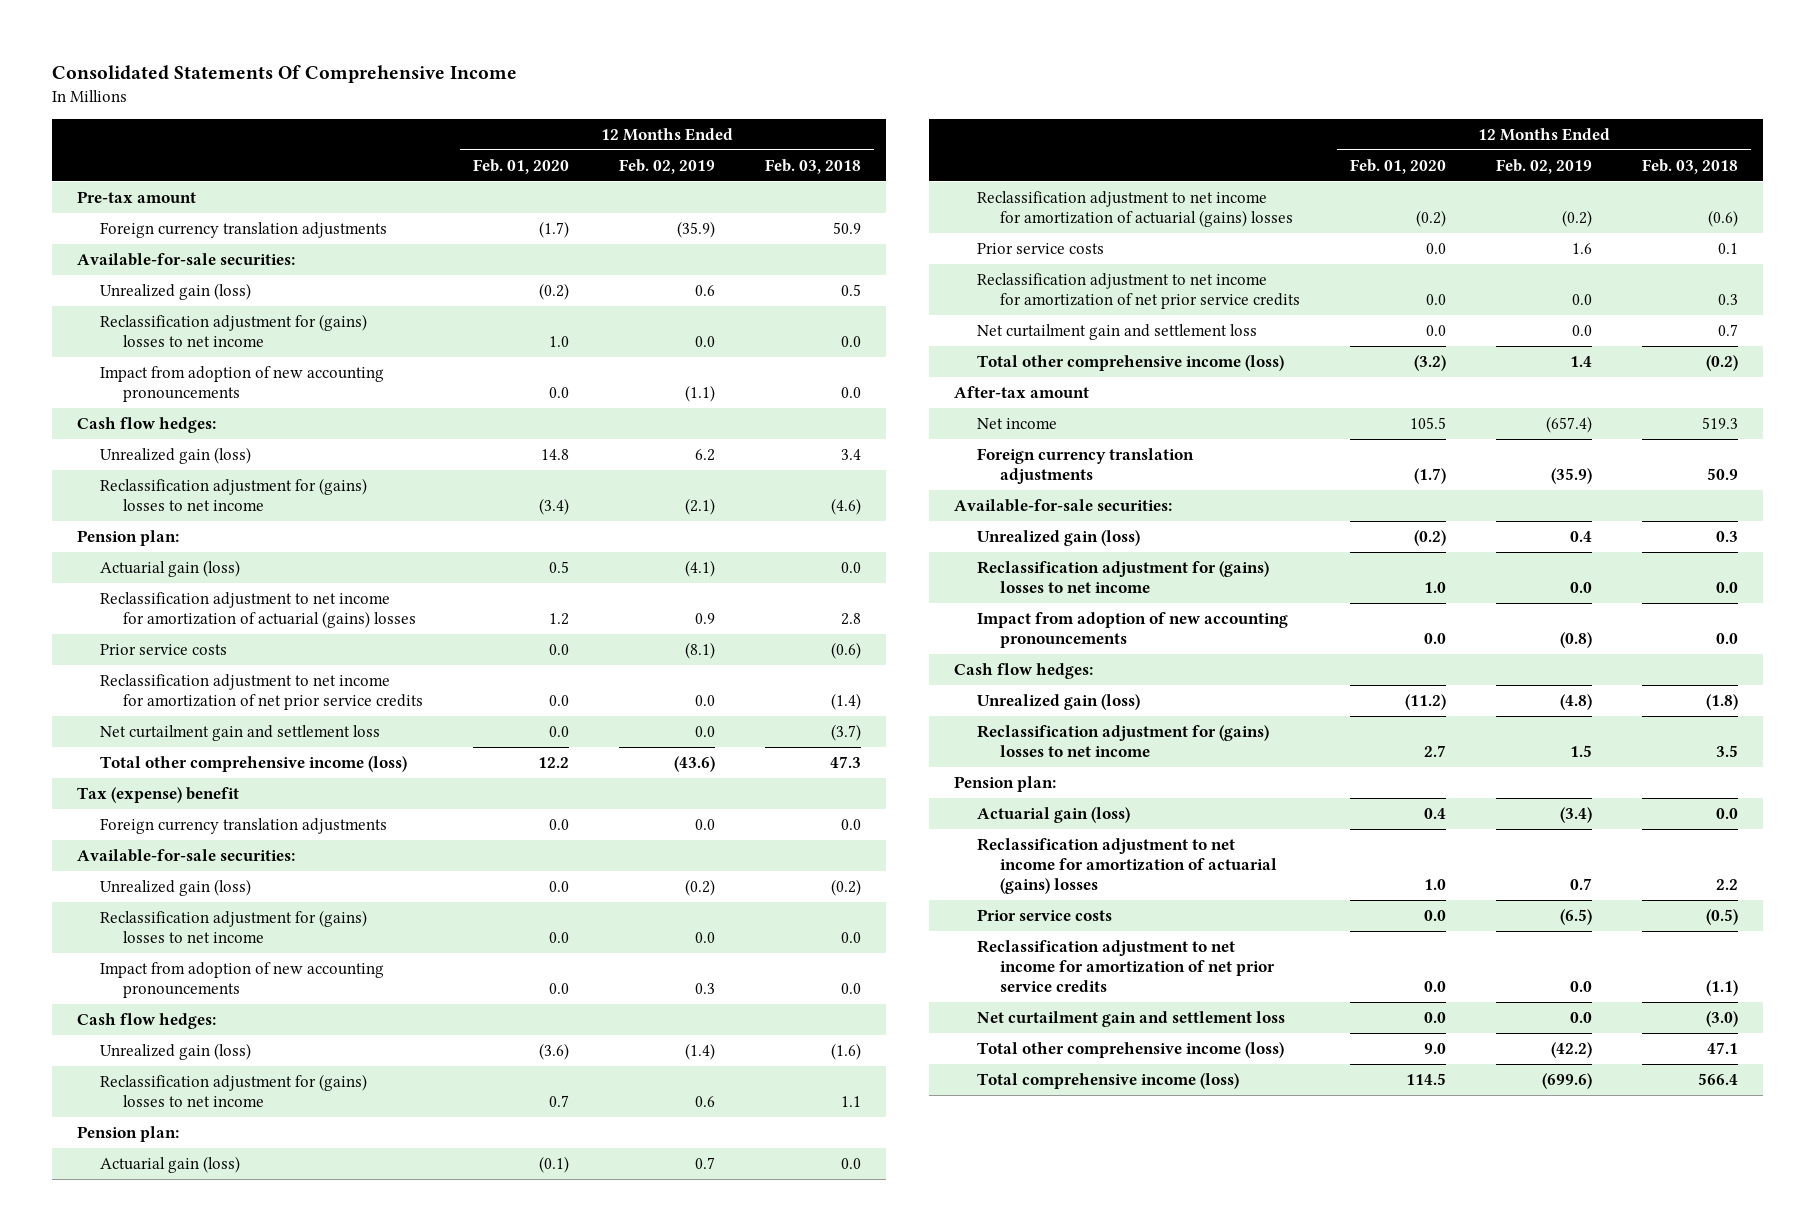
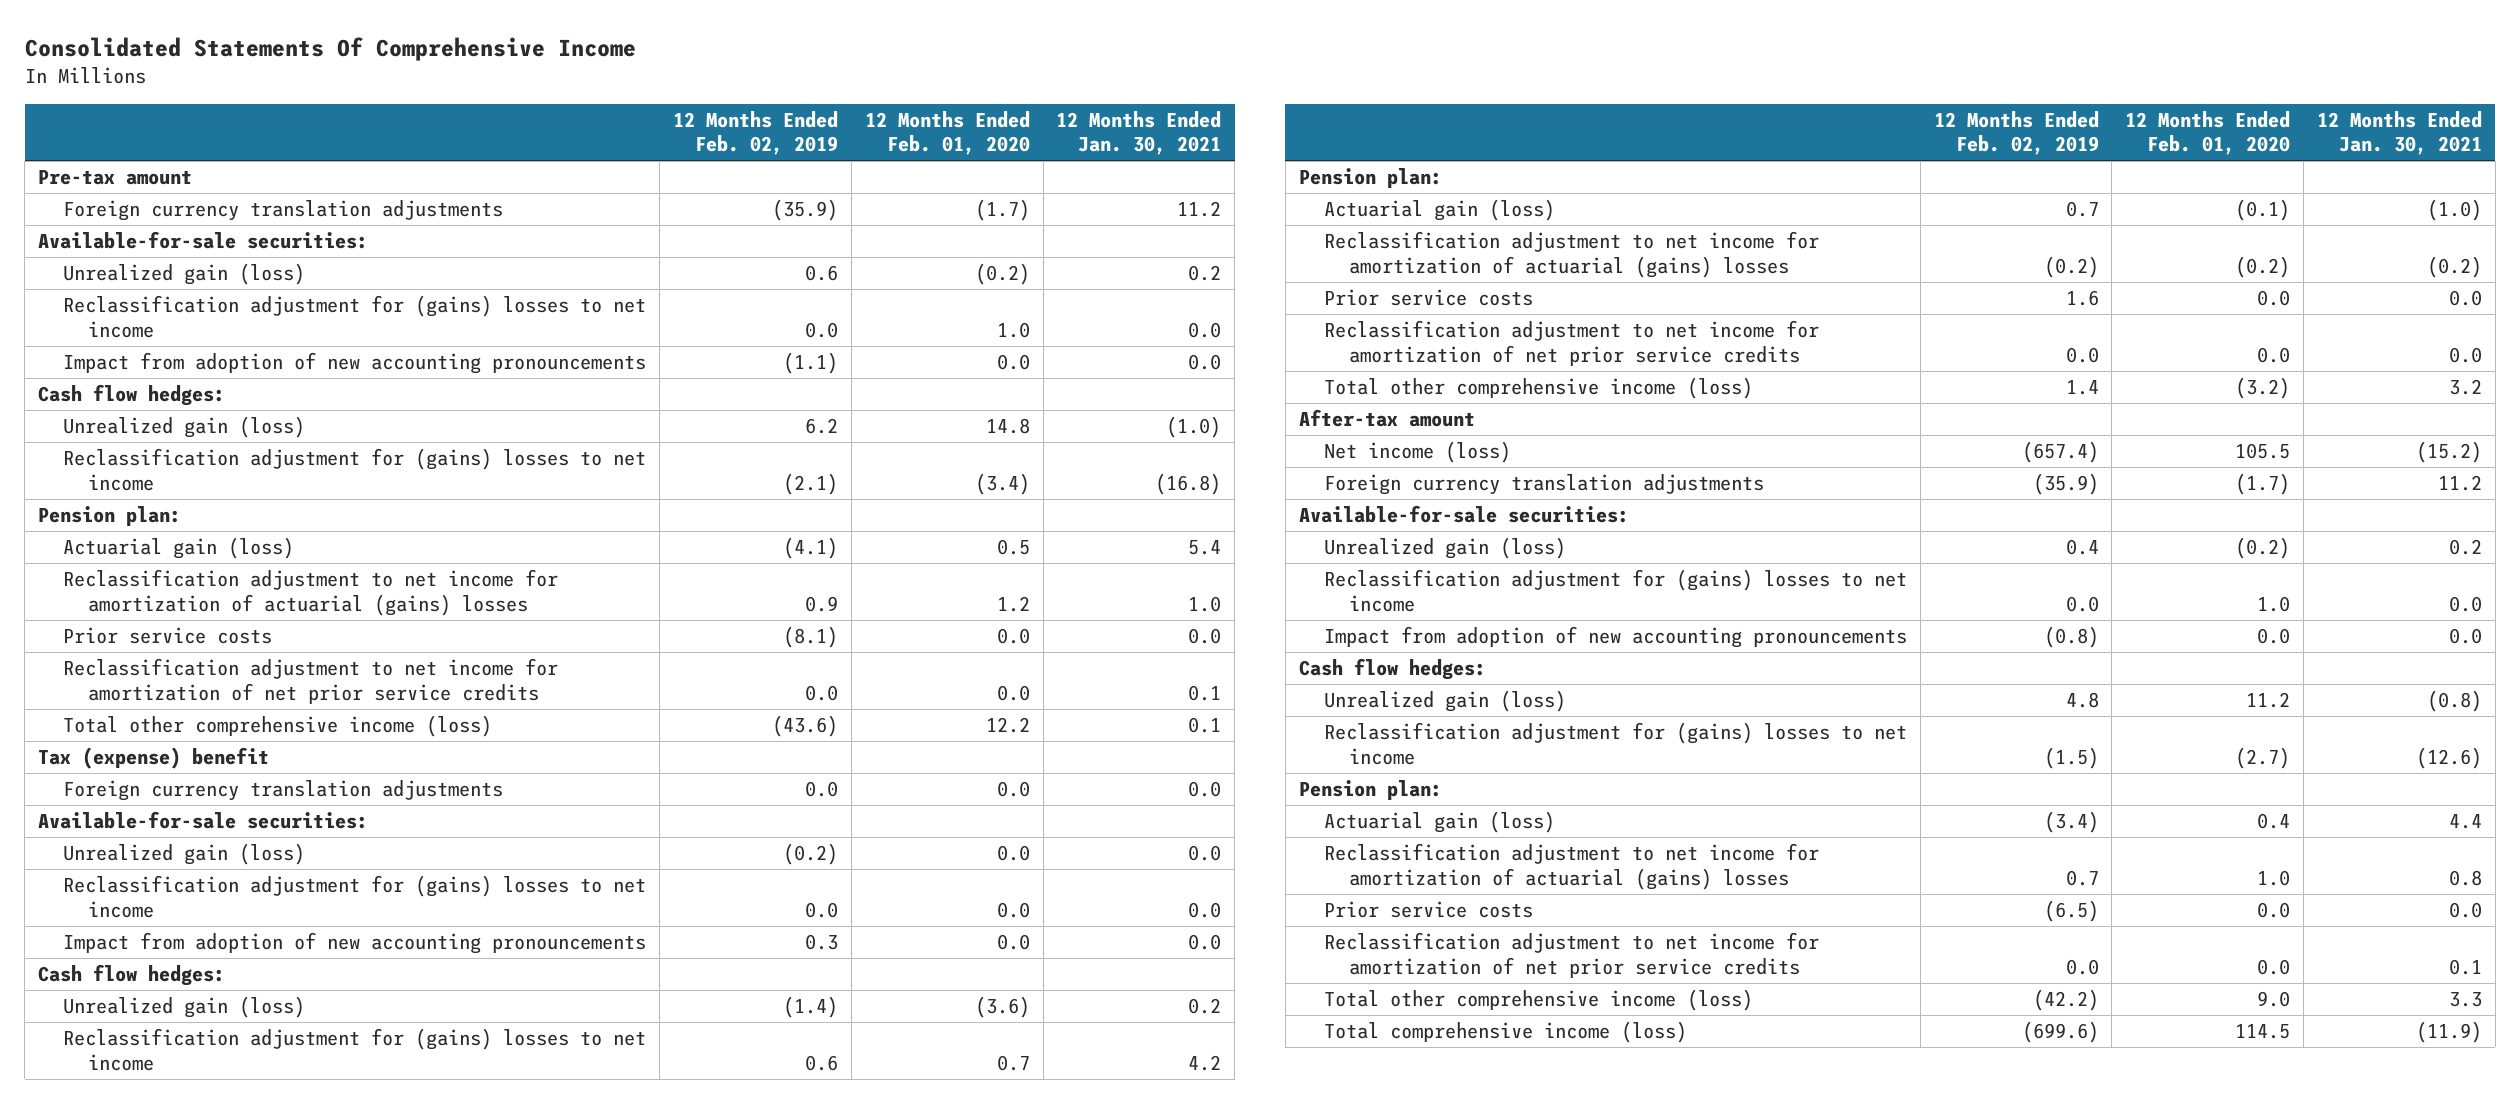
- | 12 Months Ended Feb. 01, 2020 | 12 Months Ended Feb. 02, 2019 | 12 Months Ended Feb. 03, 2018
+ | 12 Months Ended Feb. 02, 2019 | 12 Months Ended Feb. 01, 2020 | 12 Months Ended Jan. 30, 2021
- Net curtailment gain and settlement loss | 0.0 | 0.0 | (3.7)
- Net curtailment gain and settlement loss | 0.0 | 0.0 | 0.7
- Net income | 105.5 | (657.4) | 519.3
+ Net income (loss) | (657.4) | 105.5 | (15.2)
- Unrealized gain (loss) | (11.2) | (4.8) | (1.8)
- Reclassification adjustment for (gains) losses to net income | 2.7 | 1.5 | 3.5
+ Unrealized gain (loss) | 4.8 | 11.2 | (0.8)
+ Reclassification adjustment for (gains) losses to net income | (1.5) | (2.7) | (12.6)
- Net curtailment gain and settlement loss | 0.0 | 0.0 | (3.0)

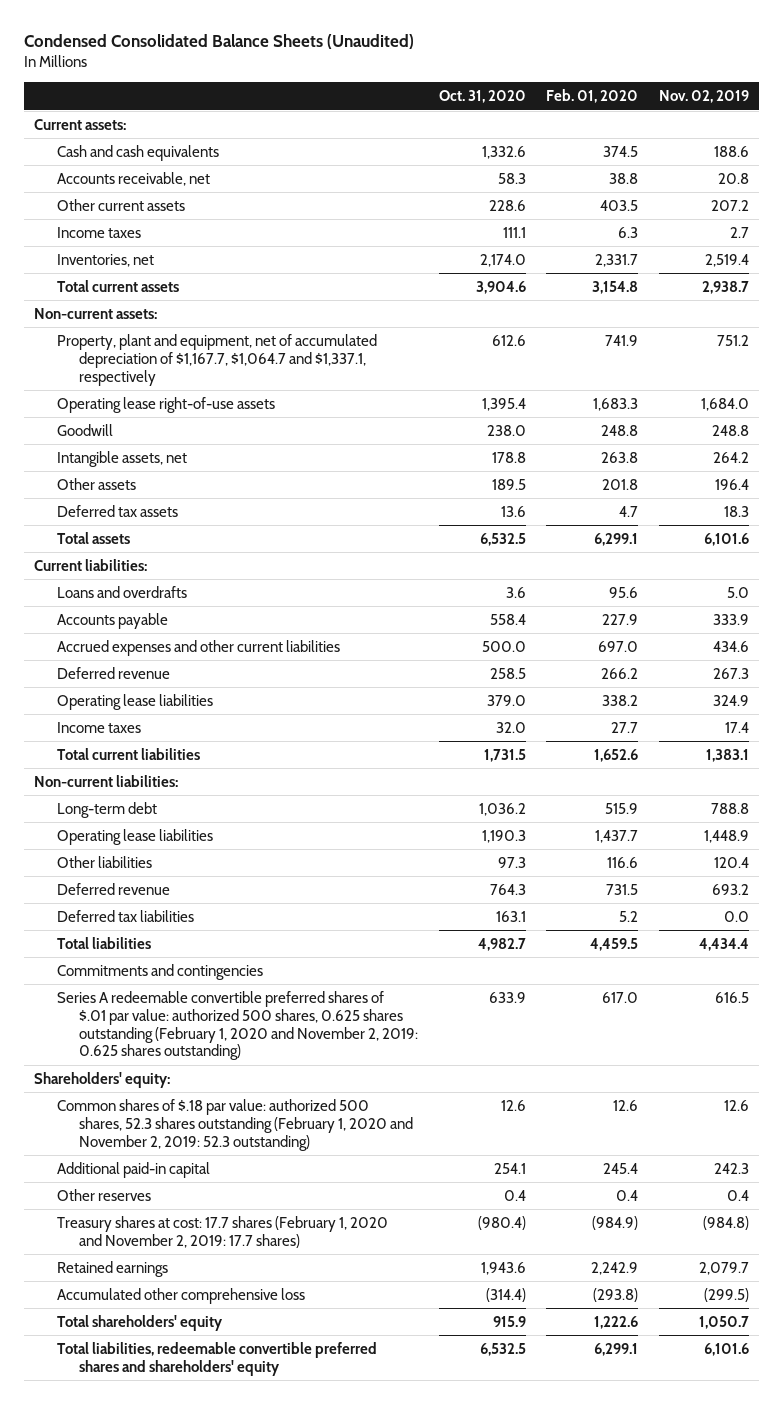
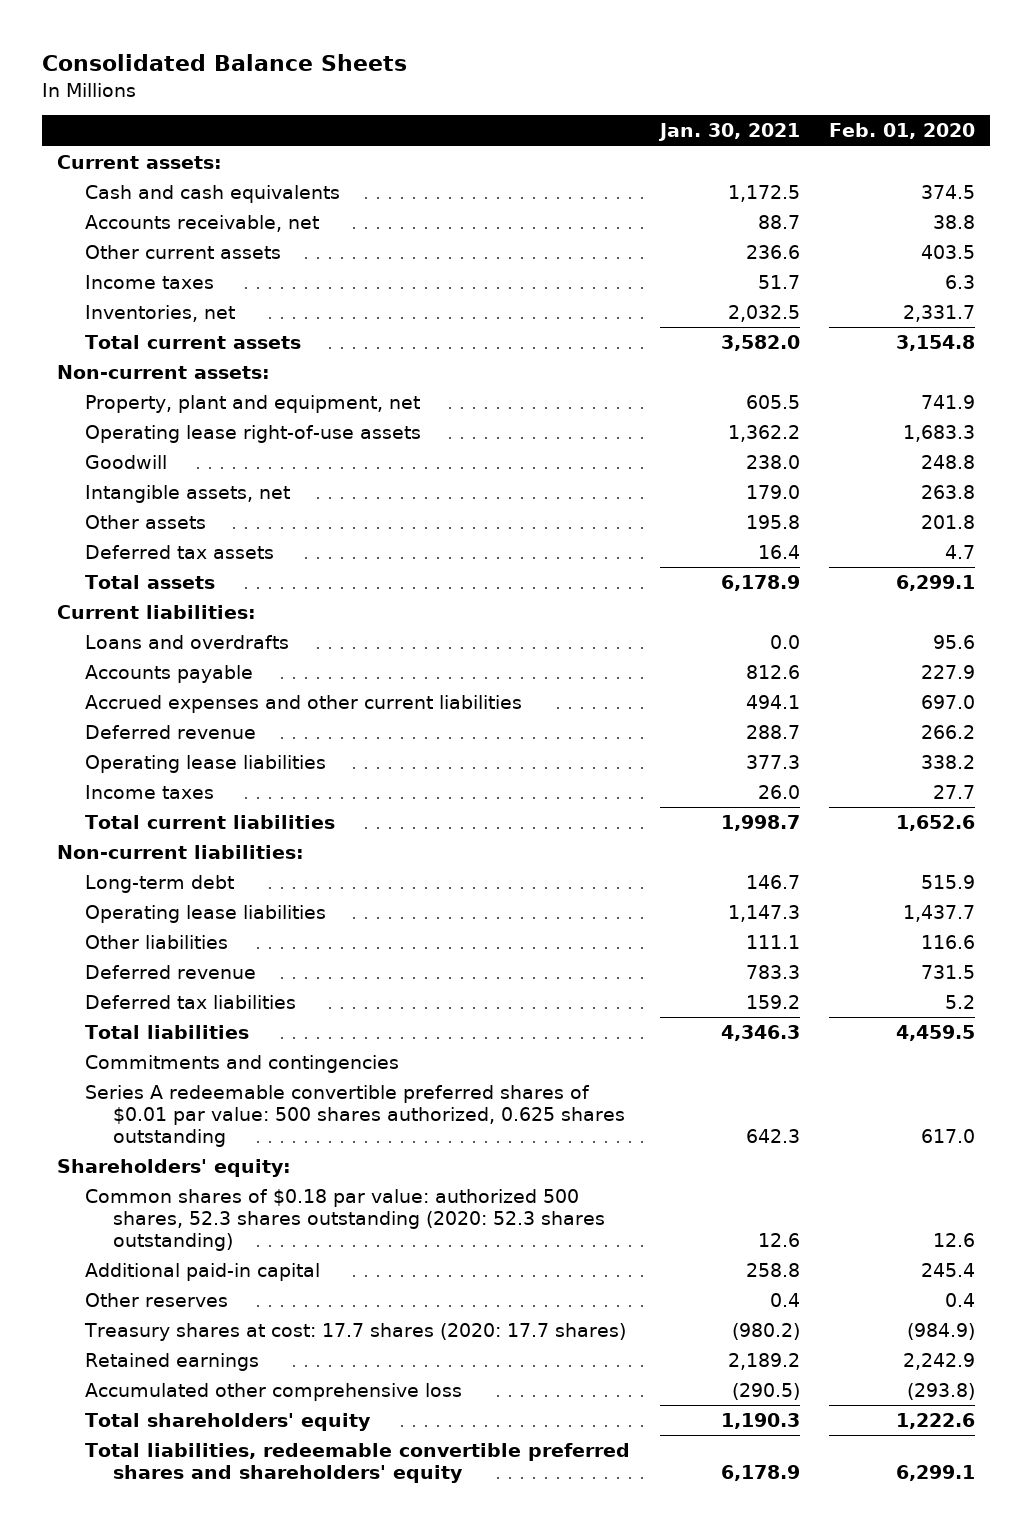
- Condensed Consolidated Balance Sheets (Unaudited)
+ Consolidated Balance Sheets
- | Oct. 31, 2020 | Feb. 01, 2020 | Nov. 02, 2019
+ | Jan. 30, 2021 | Feb. 01, 2020
- Property, plant and equipment, net of accumulated depreciation of $1,167.7, $1,064.7 and $1,337.1, respectively | 612.6 | 741.9 | 751.2
+ Property, plant and equipment, net | 605.5 | 741.9
- Series A redeemable convertible preferred shares of $.01 par value: authorized 500 shares, 0.625 shares outstanding (February 1, 2020 and November 2, 2019: 0.625 shares outstanding) | 633.9 | 617.0 | 616.5
+ Series A redeemable convertible preferred shares of $0.01 par value: 500 shares authorized, 0.625 shares outstanding | 642.3 | 617.0
- Common shares of $.18 par value: authorized 500 shares, 52.3 shares outstanding (February 1, 2020 and November 2, 2019: 52.3 outstanding) | 12.6 | 12.6 | 12.6
+ Common shares of $0.18 par value: authorized 500 shares, 52.3 shares outstanding (2020: 52.3 shares outstanding) | 12.6 | 12.6
- Treasury shares at cost: 17.7 shares (February 1, 2020 and November 2, 2019: 17.7 shares) | (980.4) | (984.9) | (984.8)
+ Treasury shares at cost: 17.7 shares (2020: 17.7 shares) | (980.2) | (984.9)

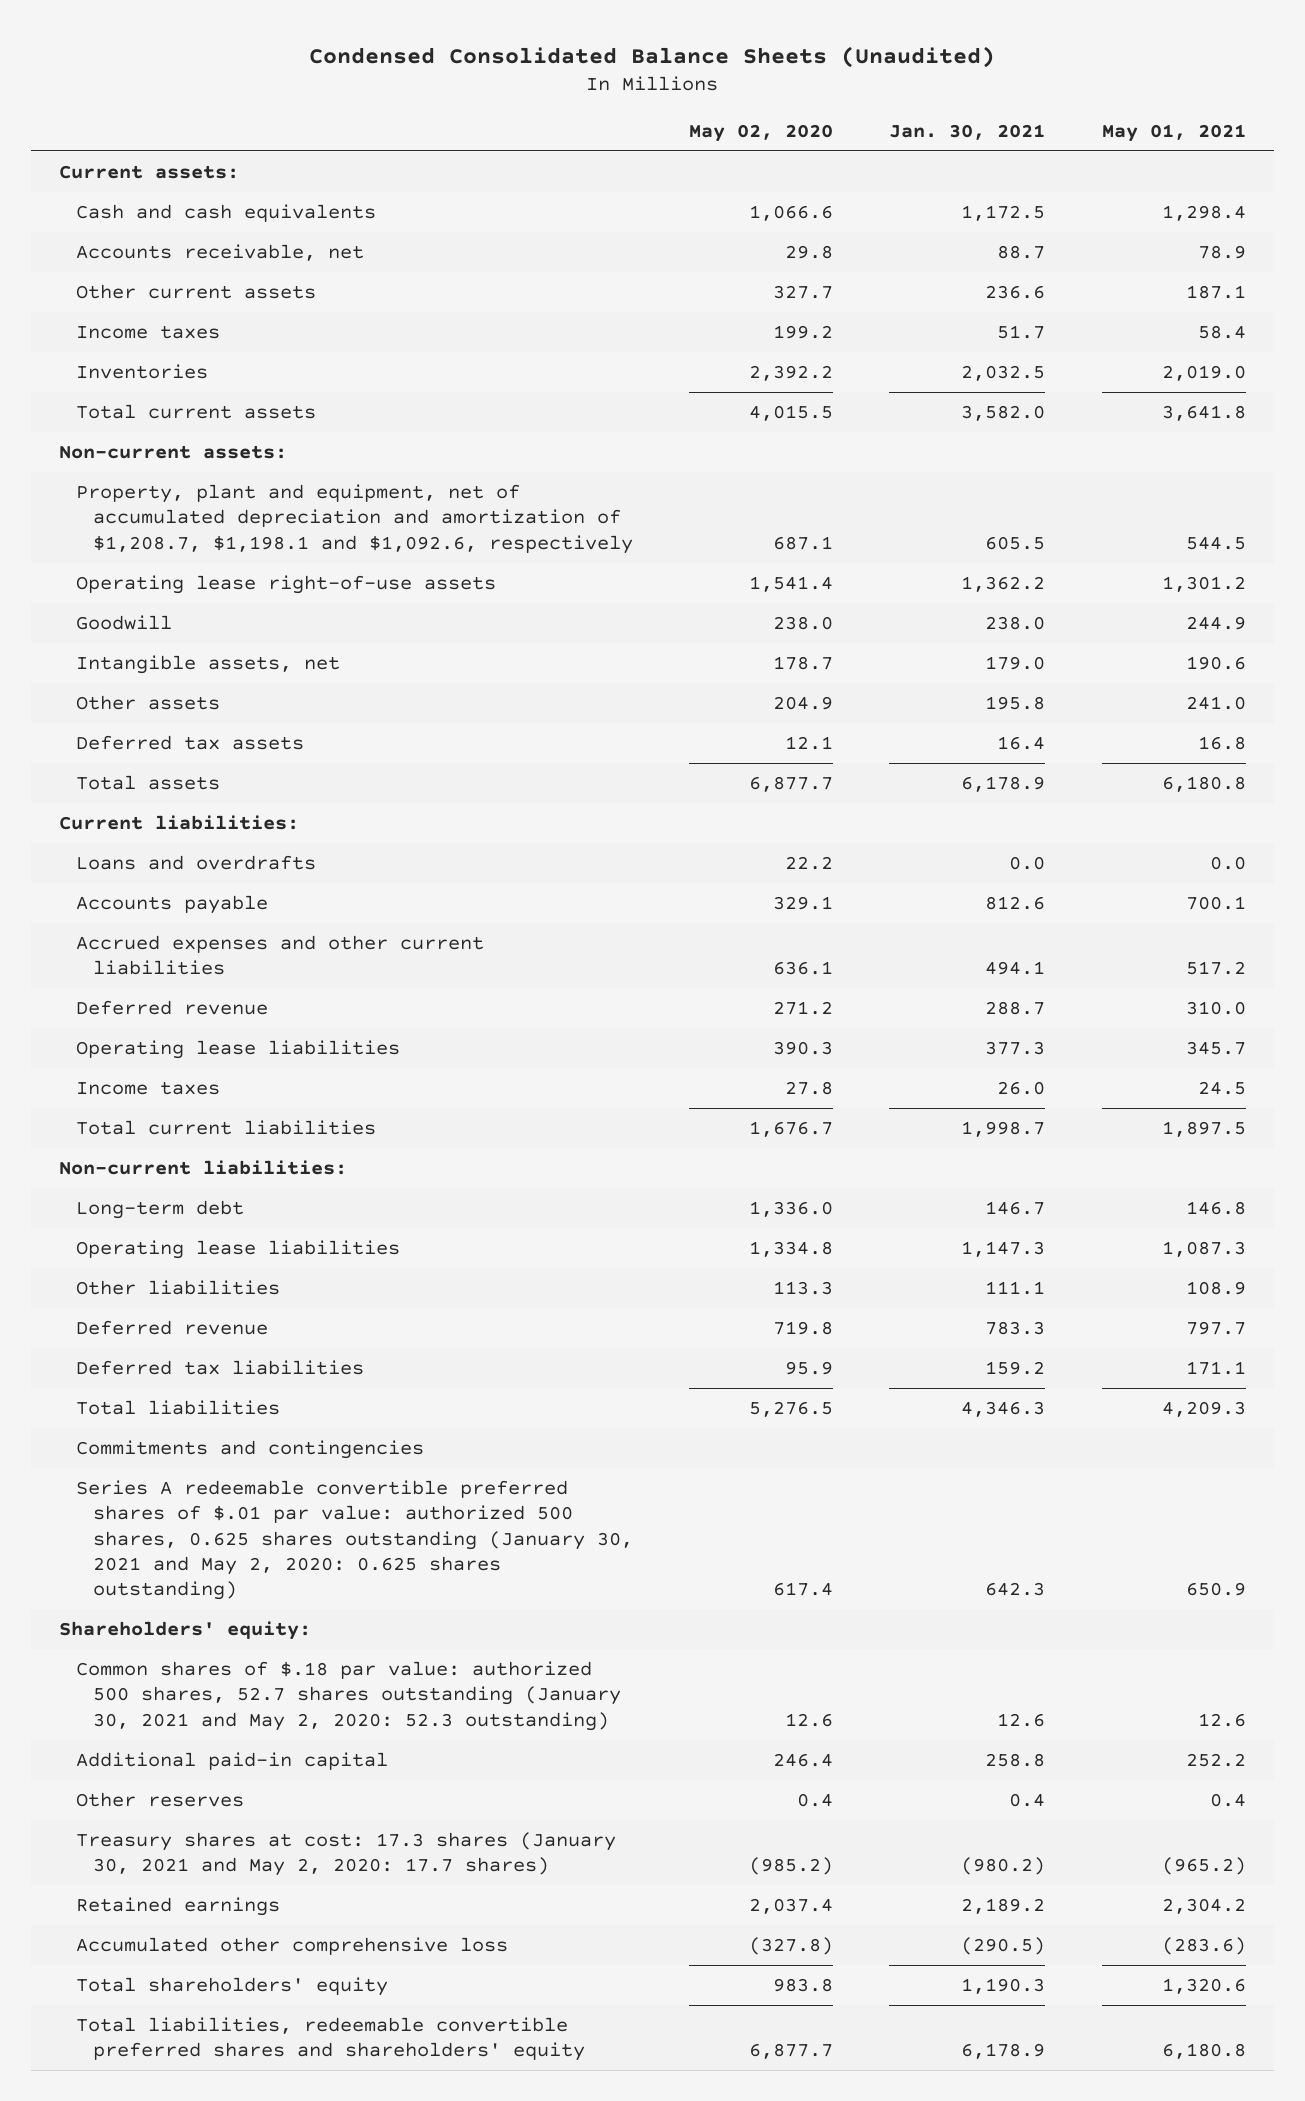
- Consolidated Balance Sheets
+ Condensed Consolidated Balance Sheets (Unaudited)
- | Jan. 30, 2021 | Feb. 01, 2020
+ | May 02, 2020 | Jan. 30, 2021 | May 01, 2021
- Inventories, net | 2,032.5 | 2,331.7
+ Inventories | 2,392.2 | 2,032.5 | 2,019.0
- Property, plant and equipment, net | 605.5 | 741.9
+ Property, plant and equipment, net of accumulated depreciation and amortization of $1,208.7, $1,198.1 and $1,092.6, respectively | 687.1 | 605.5 | 544.5
- Series A redeemable convertible preferred shares of $0.01 par value: 500 shares authorized, 0.625 shares outstanding | 642.3 | 617.0
+ Series A redeemable convertible preferred shares of $.01 par value: authorized 500 shares, 0.625 shares outstanding (January 30, 2021 and May 2, 2020: 0.625 shares outstanding) | 617.4 | 642.3 | 650.9
- Common shares of $0.18 par value: authorized 500 shares, 52.3 shares outstanding (2020: 52.3 shares outstanding) | 12.6 | 12.6
+ Common shares of $.18 par value: authorized 500 shares, 52.7 shares outstanding (January 30, 2021 and May 2, 2020: 52.3 outstanding) | 12.6 | 12.6 | 12.6
- Treasury shares at cost: 17.7 shares (2020: 17.7 shares) | (980.2) | (984.9)
+ Treasury shares at cost: 17.3 shares (January 30, 2021 and May 2, 2020: 17.7 shares) | (985.2) | (980.2) | (965.2)

